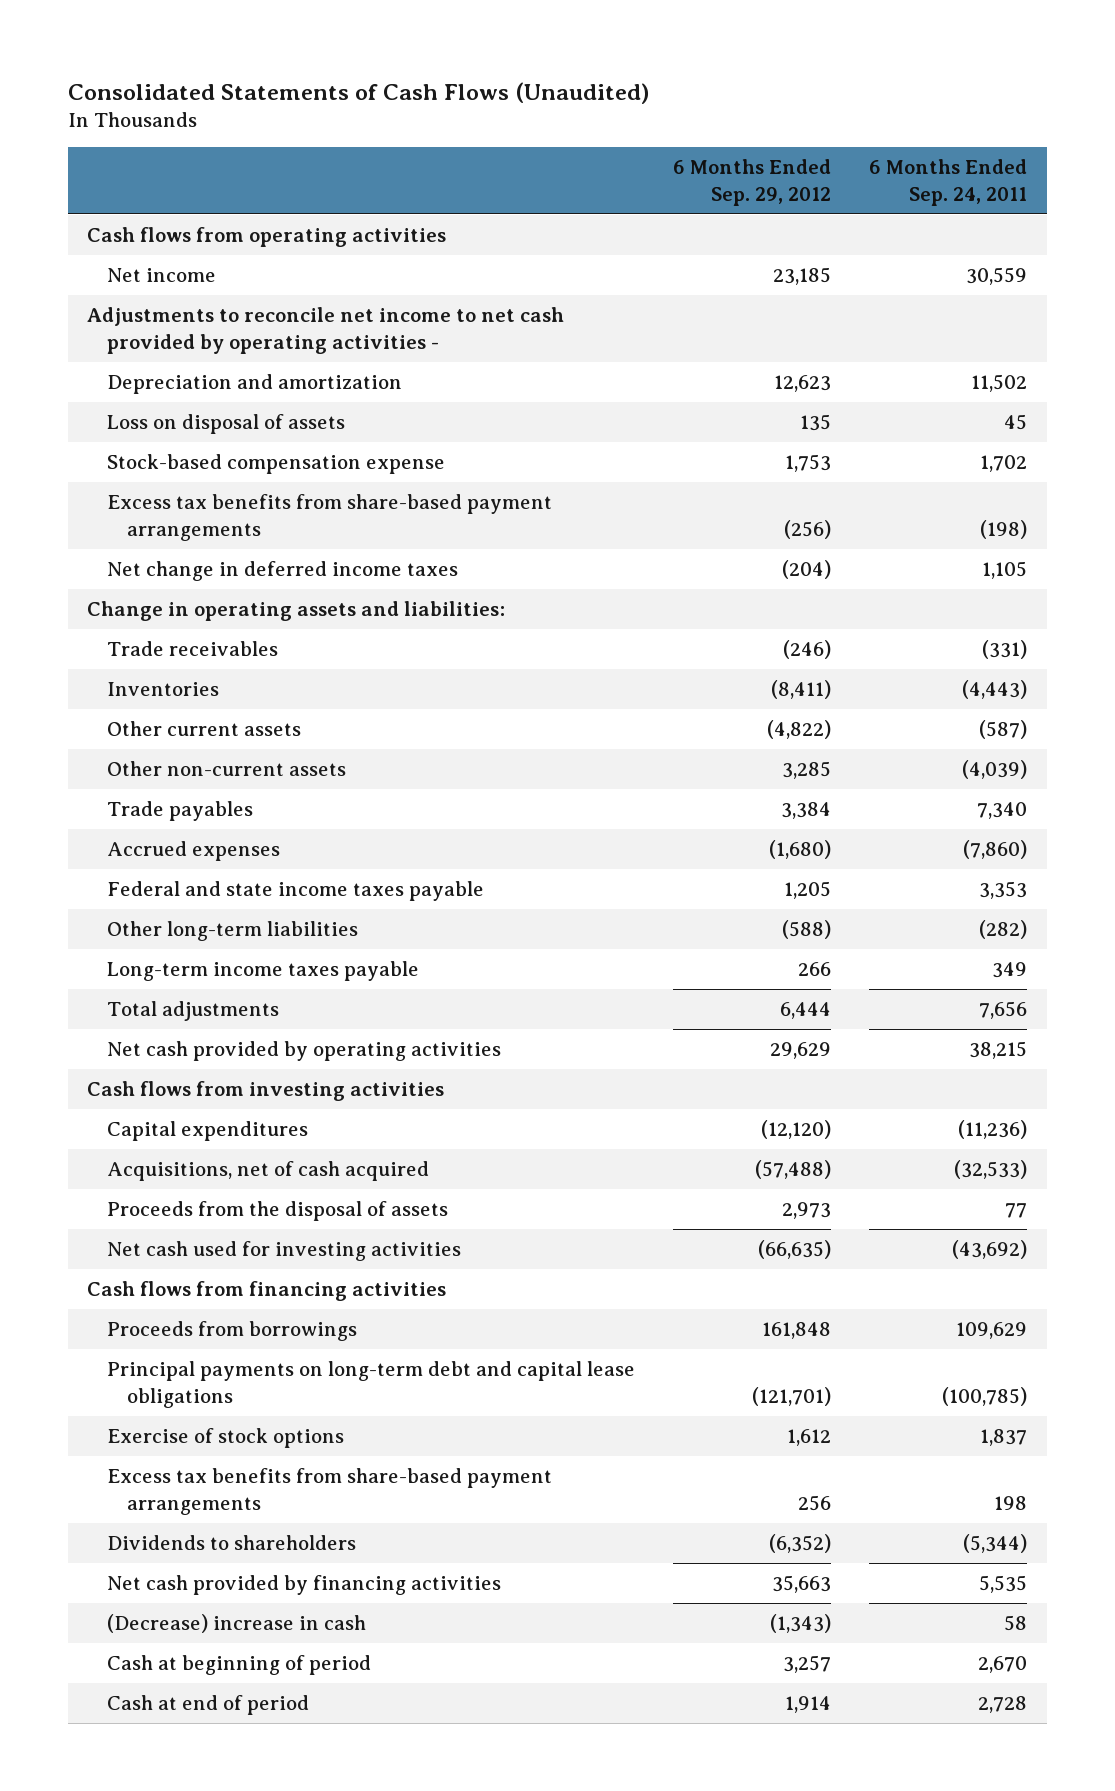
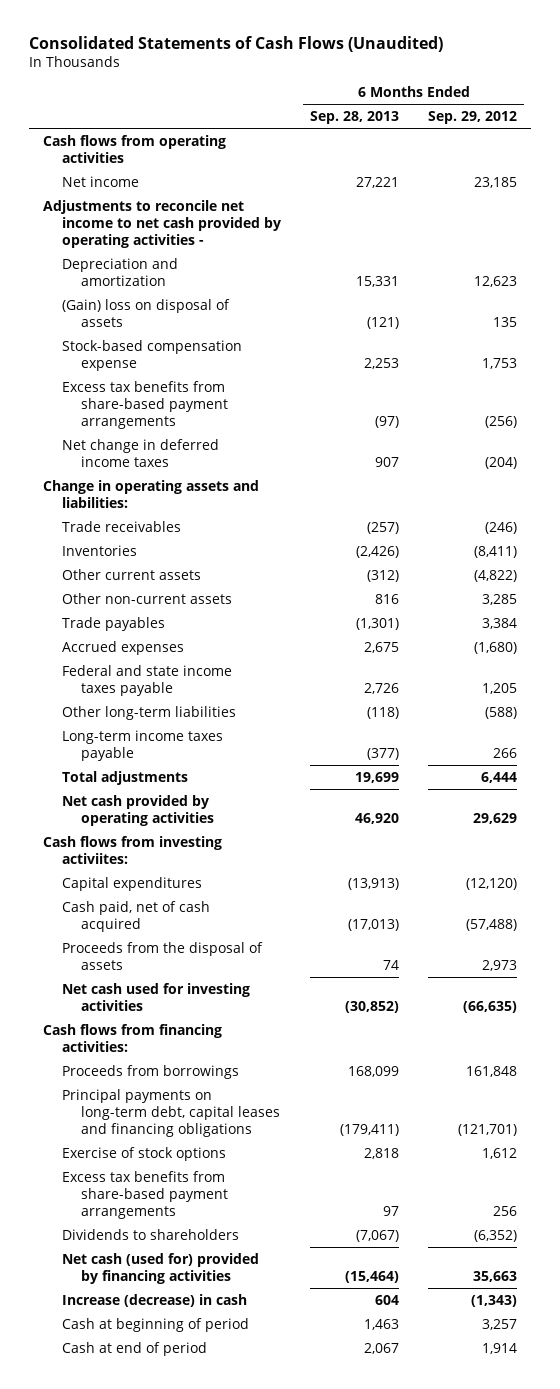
- | 6 Months Ended Sep. 29, 2012 | 6 Months Ended Sep. 24, 2011
+ | 6 Months Ended Sep. 28, 2013 | 6 Months Ended Sep. 29, 2012
- Loss on disposal of assets | 135 | 45
+ (Gain) loss on disposal of assets | (121) | 135
- Cash flows from investing activities
+ Cash flows from investing activiites:
- Acquisitions, net of cash acquired | (57,488) | (32,533)
+ Cash paid, net of cash acquired | (17,013) | (57,488)
- Cash flows from financing activities
+ Cash flows from financing activities:
- Principal payments on long-term debt and capital lease obligations | (121,701) | (100,785)
+ Principal payments on long-term debt, capital leases and financing obligations | (179,411) | (121,701)
- Net cash provided by financing activities | 35,663 | 5,535
- (Decrease) increase in cash | (1,343) | 58
+ Net cash (used for) provided by financing activities | (15,464) | 35,663
+ Increase (decrease) in cash | 604 | (1,343)

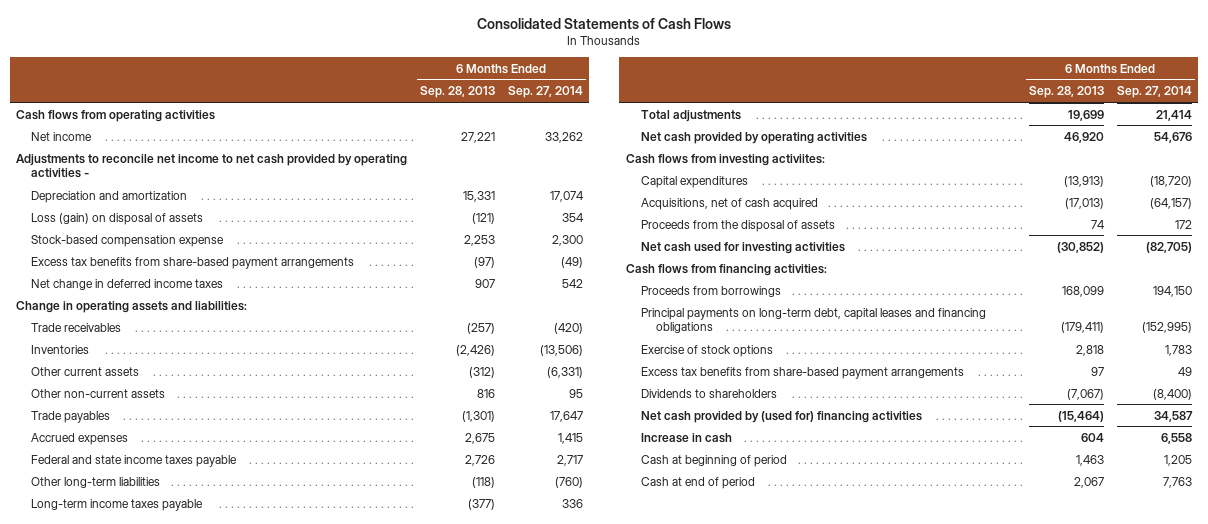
- Consolidated Statements of Cash Flows (Unaudited)
+ Consolidated Statements of Cash Flows
- | 6 Months Ended Sep. 28, 2013 | 6 Months Ended Sep. 29, 2012
+ | 6 Months Ended Sep. 28, 2013 | 6 Months Ended Sep. 27, 2014
- (Gain) loss on disposal of assets | (121) | 135
+ Loss (gain) on disposal of assets | (121) | 354
- Cash paid, net of cash acquired | (17,013) | (57,488)
+ Acquisitions, net of cash acquired | (17,013) | (64,157)
- Net cash (used for) provided by financing activities | (15,464) | 35,663
- Increase (decrease) in cash | 604 | (1,343)
+ Net cash provided by (used for) financing activities | (15,464) | 34,587
+ Increase in cash | 604 | 6,558

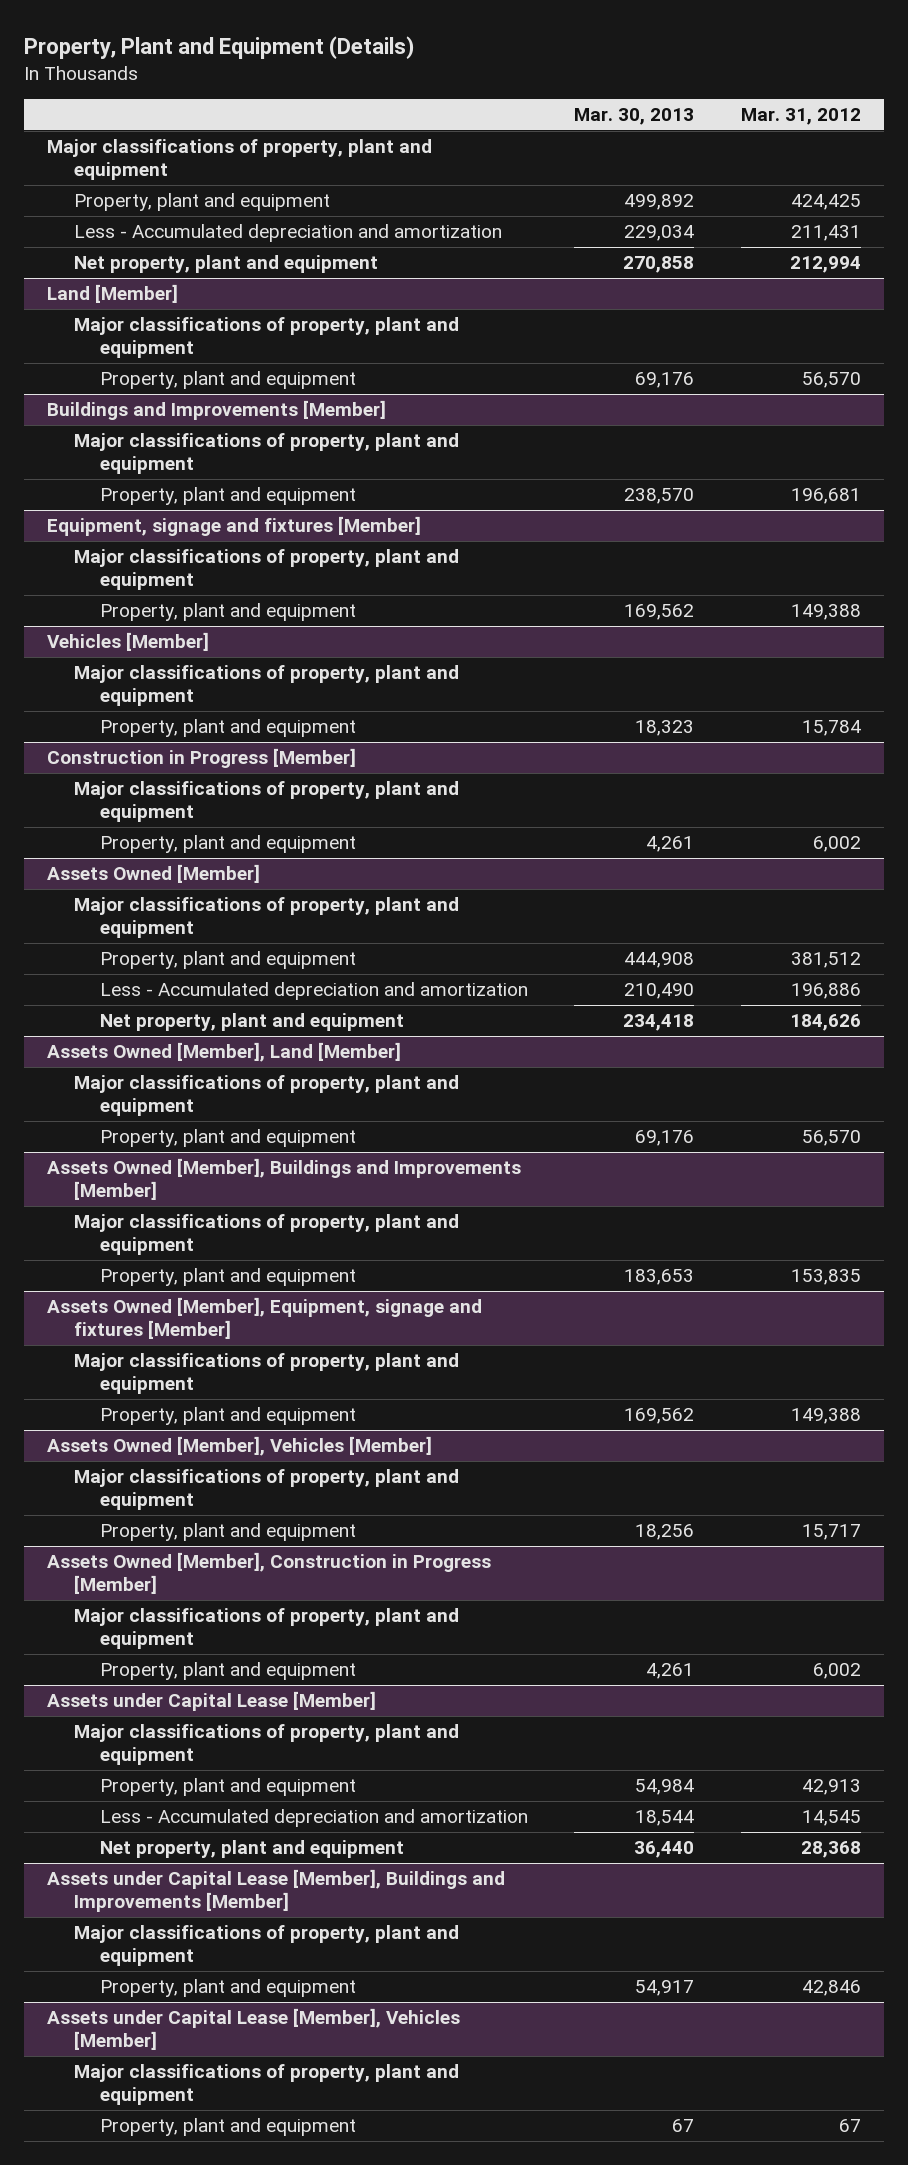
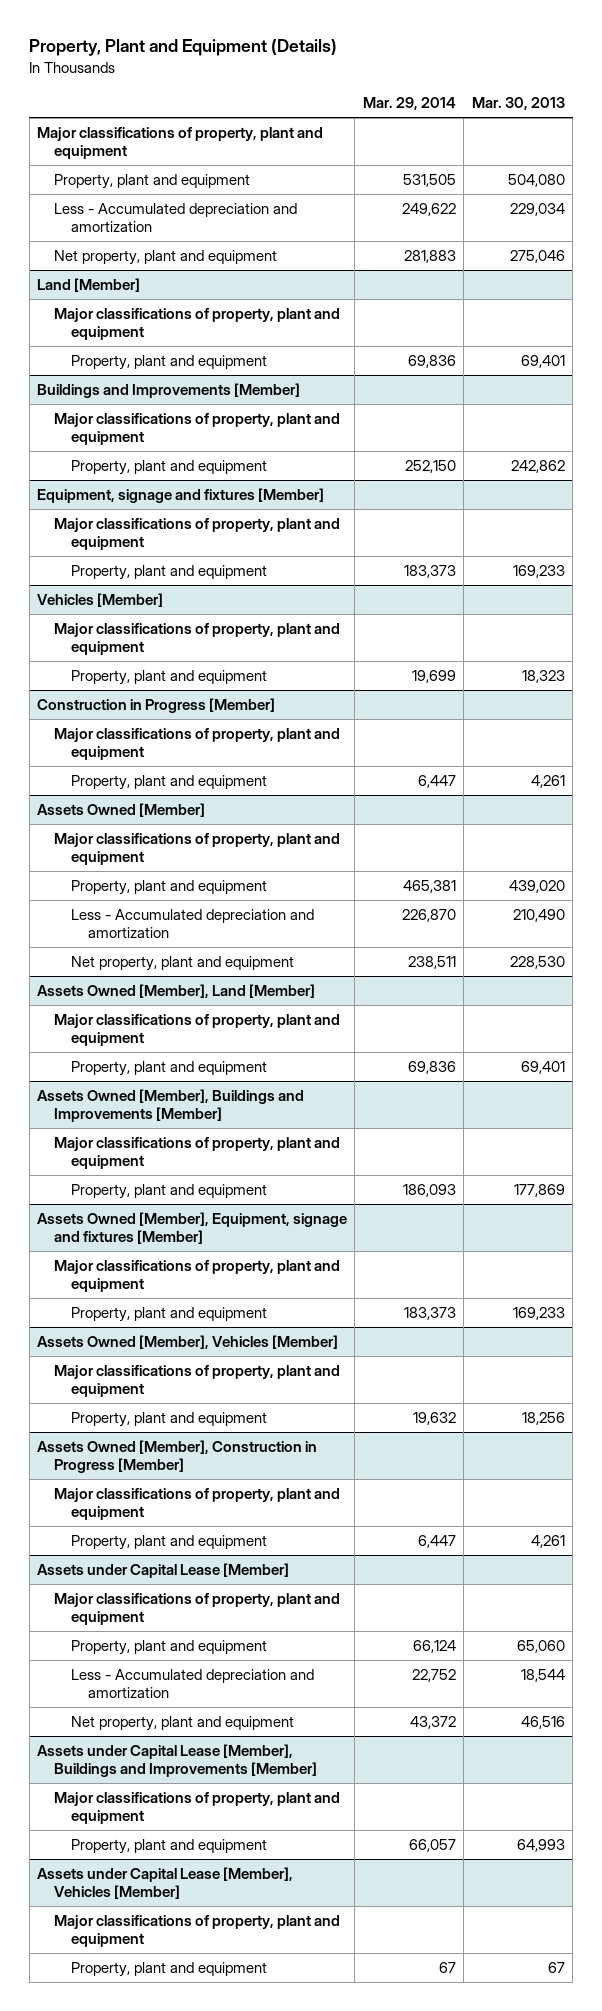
- | Mar. 30, 2013 | Mar. 31, 2012
+ | Mar. 29, 2014 | Mar. 30, 2013
- Property, plant and equipment | 499,892 | 424,425
+ Property, plant and equipment | 531,505 | 504,080
- Net property, plant and equipment | 270,858 | 212,994
+ Net property, plant and equipment | 281,883 | 275,046
@ Land [Member]
- Property, plant and equipment | 69,176 | 56,570
+ Property, plant and equipment | 69,836 | 69,401
@ Buildings and Improvements [Member]
- Property, plant and equipment | 238,570 | 196,681
+ Property, plant and equipment | 252,150 | 242,862
@ Equipment, signage and fixtures [Member]
- Property, plant and equipment | 169,562 | 149,388
+ Property, plant and equipment | 183,373 | 169,233
@ Assets Owned [Member]
- Property, plant and equipment | 444,908 | 381,512
+ Property, plant and equipment | 465,381 | 439,020
- Net property, plant and equipment | 234,418 | 184,626
+ Net property, plant and equipment | 238,511 | 228,530
@ Assets Owned [Member], Land [Member]
- Property, plant and equipment | 69,176 | 56,570
+ Property, plant and equipment | 69,836 | 69,401
@ Assets Owned [Member], Buildings and Improvements [Member]
- Property, plant and equipment | 183,653 | 153,835
+ Property, plant and equipment | 186,093 | 177,869
@ Assets Owned [Member], Equipment, signage and fixtures [Member]
- Property, plant and equipment | 169,562 | 149,388
+ Property, plant and equipment | 183,373 | 169,233
@ Assets under Capital Lease [Member]
- Property, plant and equipment | 54,984 | 42,913
+ Property, plant and equipment | 66,124 | 65,060
- Net property, plant and equipment | 36,440 | 28,368
+ Net property, plant and equipment | 43,372 | 46,516
@ Assets under Capital Lease [Member], Buildings and Improvements [Member]
- Property, plant and equipment | 54,917 | 42,846
+ Property, plant and equipment | 66,057 | 64,993

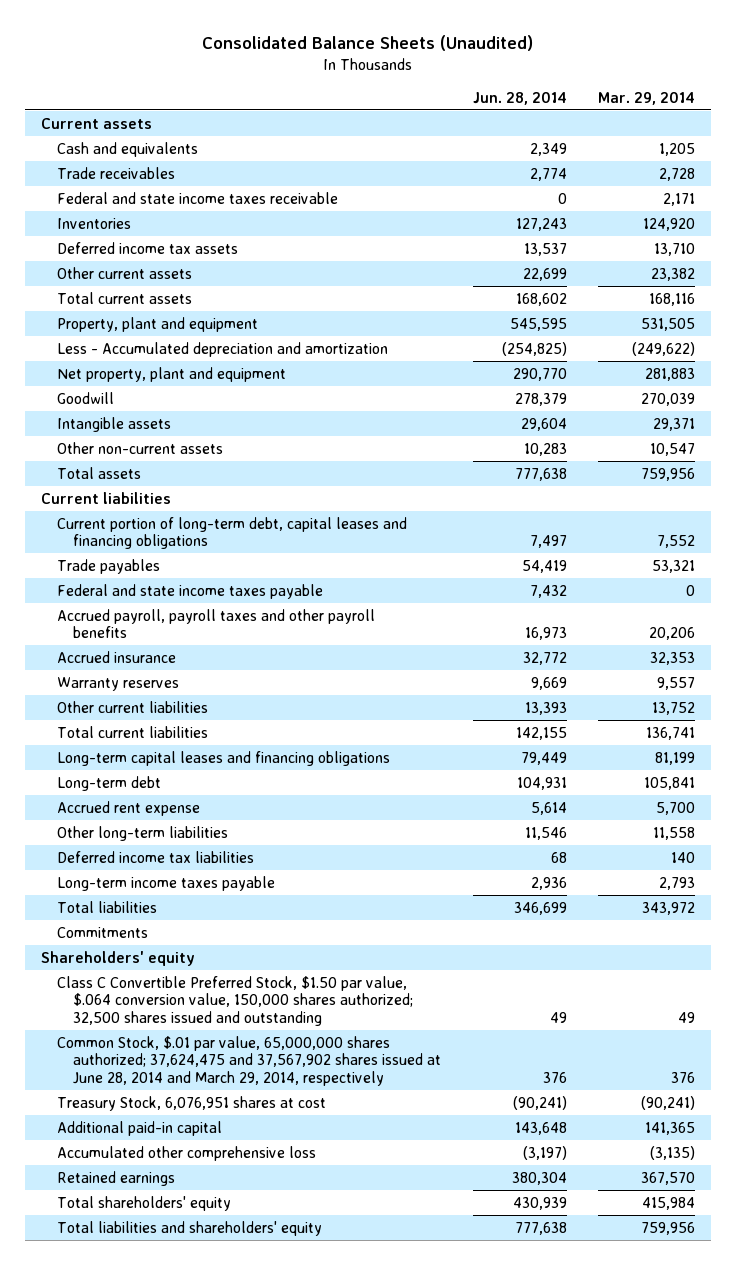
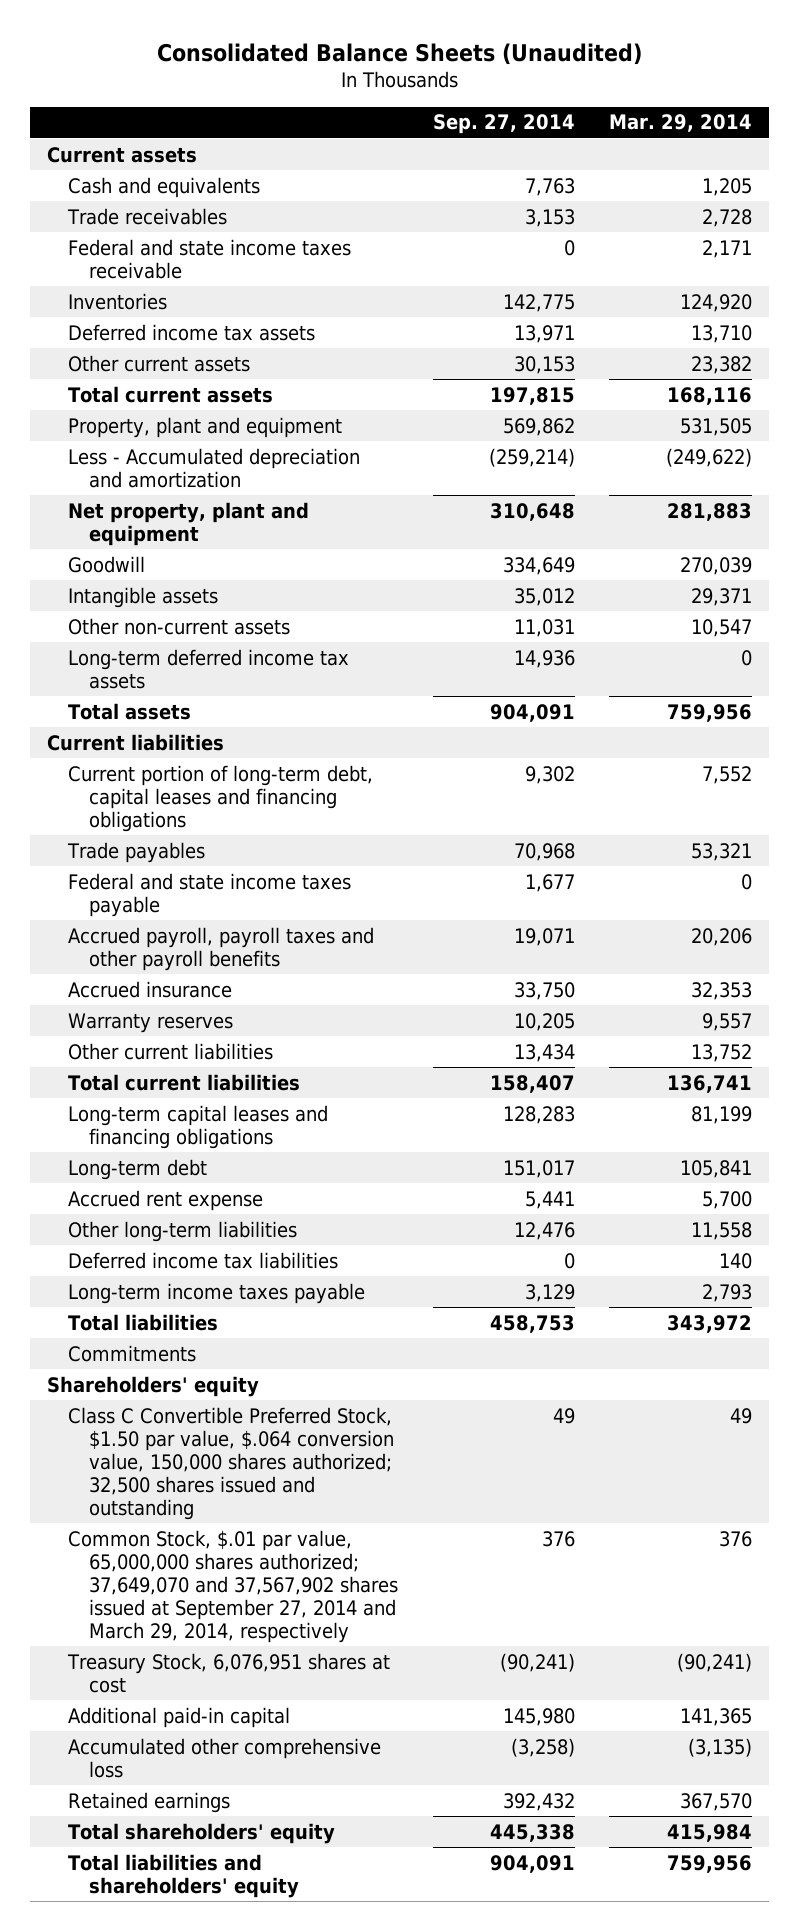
- | Jun. 28, 2014 | Mar. 29, 2014
+ | Sep. 27, 2014 | Mar. 29, 2014
+ Long-term deferred income tax assets | 14,936 | 0
- Common Stock, $.01 par value, 65,000,000 shares authorized; 37,624,475 and 37,567,902 shares issued at June 28, 2014 and March 29, 2014, respectively | 376 | 376
+ Common Stock, $.01 par value, 65,000,000 shares authorized; 37,649,070 and 37,567,902 shares issued at September 27, 2014 and March 29, 2014, respectively | 376 | 376

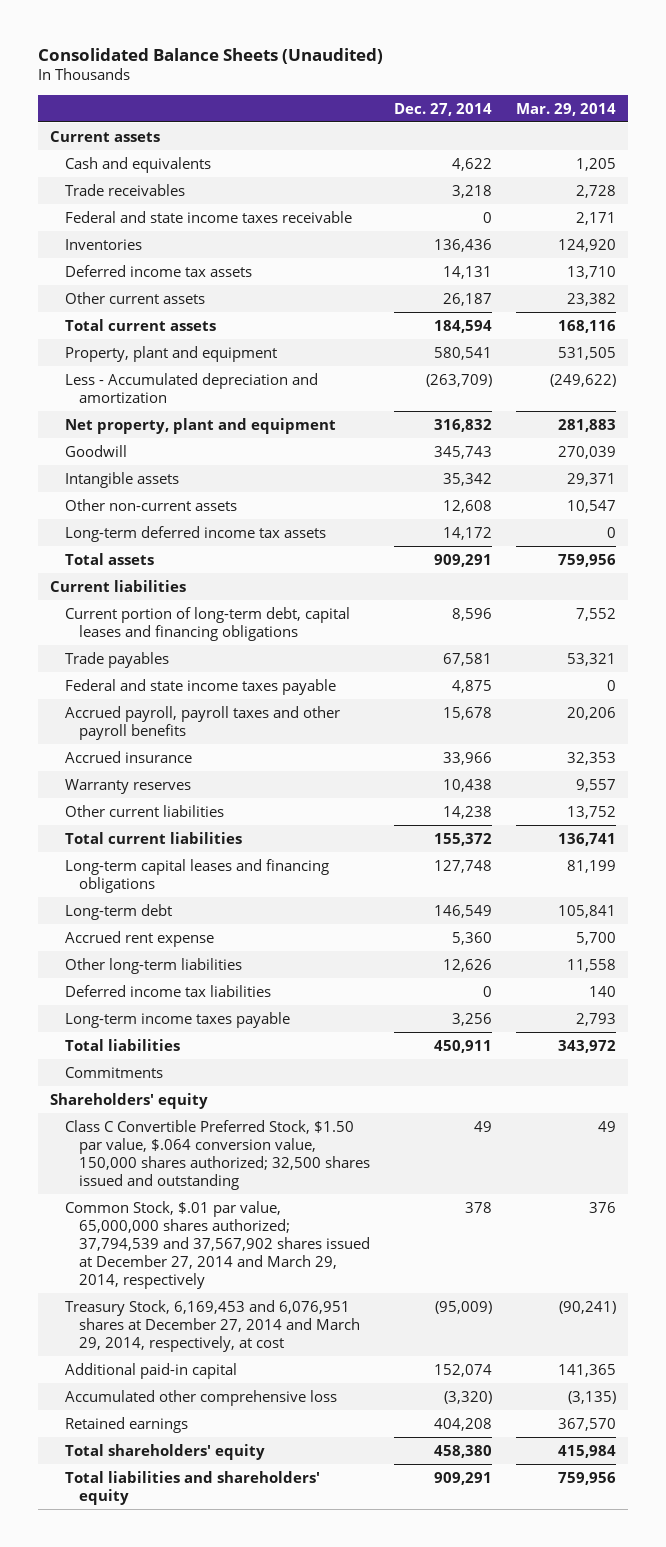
- | Sep. 27, 2014 | Mar. 29, 2014
+ | Dec. 27, 2014 | Mar. 29, 2014
- Common Stock, $.01 par value, 65,000,000 shares authorized; 37,649,070 and 37,567,902 shares issued at September 27, 2014 and March 29, 2014, respectively | 376 | 376
- Treasury Stock, 6,076,951 shares at cost | (90,241) | (90,241)
+ Common Stock, $.01 par value, 65,000,000 shares authorized; 37,794,539 and 37,567,902 shares issued at December 27, 2014 and March 29, 2014, respectively | 378 | 376
+ Treasury Stock, 6,169,453 and 6,076,951 shares at December 27, 2014 and March 29, 2014, respectively, at cost | (95,009) | (90,241)

